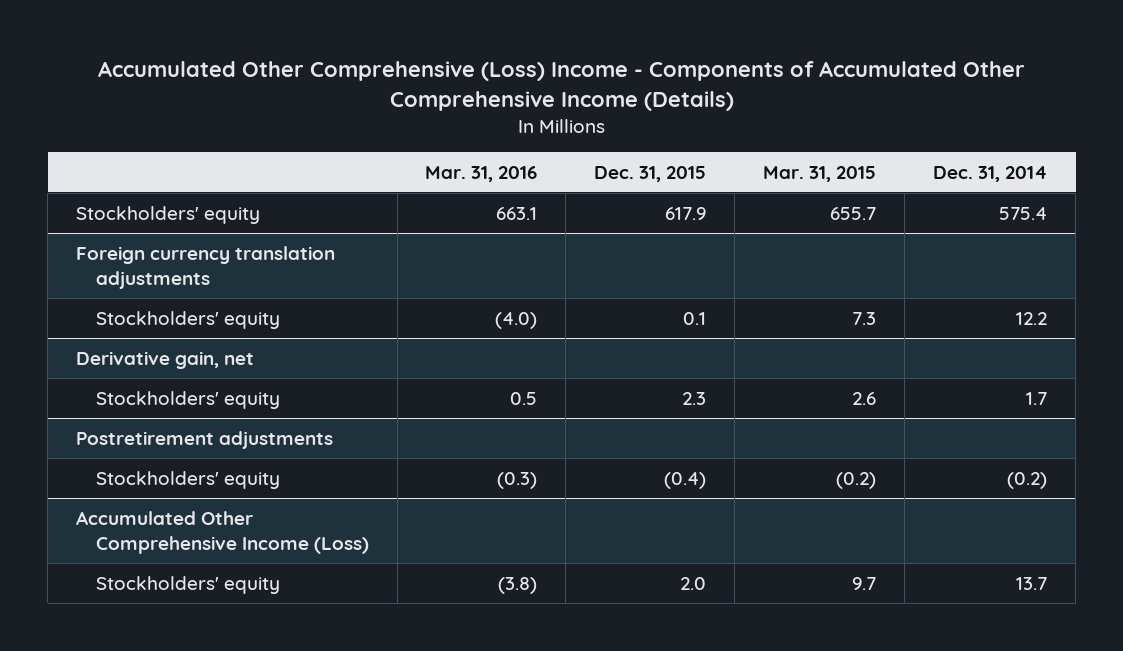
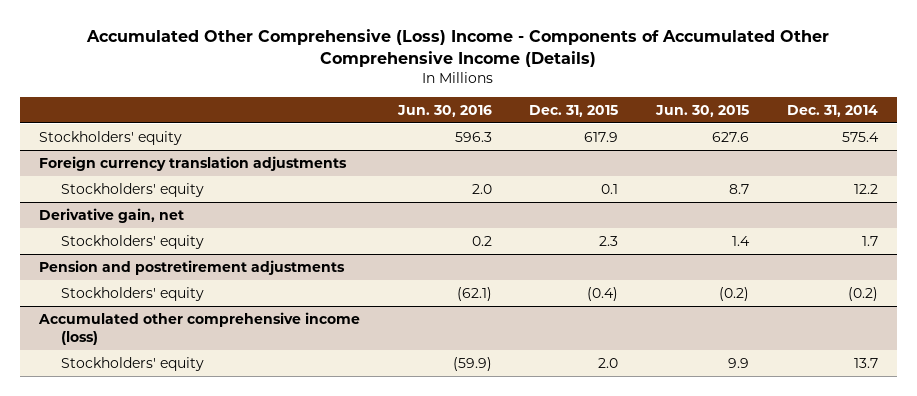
- | Mar. 31, 2016 | Dec. 31, 2015 | Mar. 31, 2015 | Dec. 31, 2014
+ | Jun. 30, 2016 | Dec. 31, 2015 | Jun. 30, 2015 | Dec. 31, 2014
- Postretirement adjustments
+ Pension and postretirement adjustments
- Accumulated Other Comprehensive Income (Loss)
+ Accumulated other comprehensive income (loss)

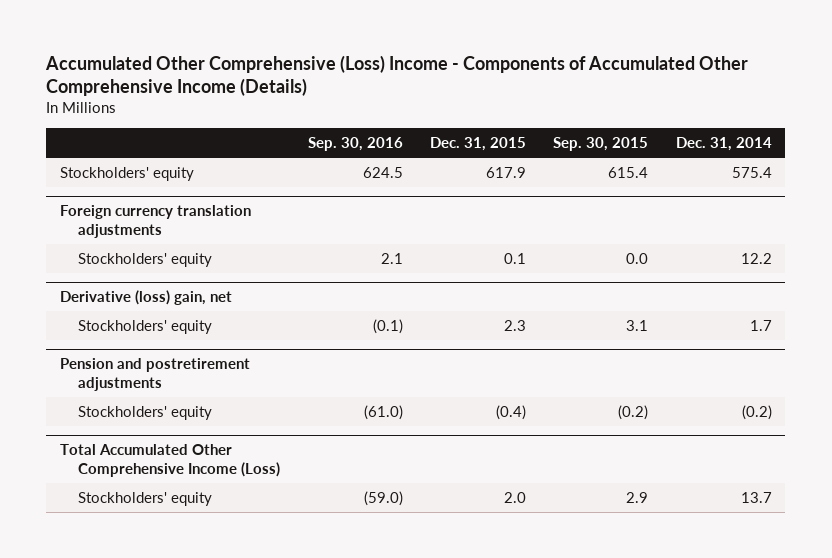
- | Jun. 30, 2016 | Dec. 31, 2015 | Jun. 30, 2015 | Dec. 31, 2014
+ | Sep. 30, 2016 | Dec. 31, 2015 | Sep. 30, 2015 | Dec. 31, 2014
- Derivative gain, net
+ Derivative (loss) gain, net
- Accumulated other comprehensive income (loss)
+ Total Accumulated Other Comprehensive Income (Loss)

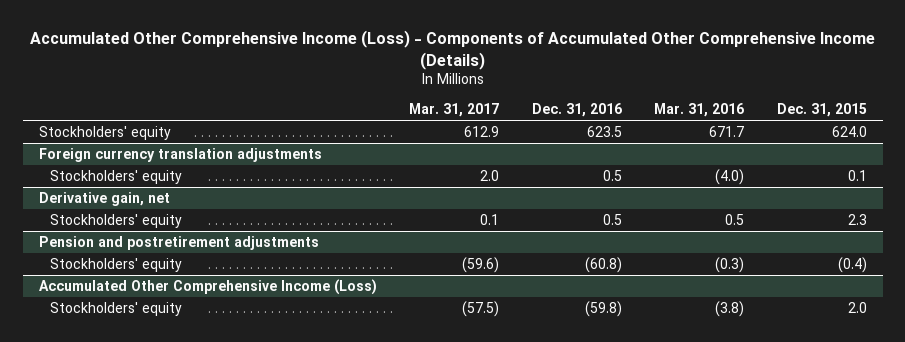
- Accumulated Other Comprehensive (Loss) Income - Components of Accumulated Other Comprehensive Income (Details)
+ Accumulated Other Comprehensive Income (Loss) - Components of Accumulated Other Comprehensive Income (Details)
- | Sep. 30, 2016 | Dec. 31, 2015 | Sep. 30, 2015 | Dec. 31, 2014
+ | Mar. 31, 2017 | Dec. 31, 2016 | Mar. 31, 2016 | Dec. 31, 2015
- Stockholders' equity | 624.5 | 617.9 | 615.4 | 575.4
+ Stockholders' equity | 612.9 | 623.5 | 671.7 | 624.0
- Derivative (loss) gain, net
+ Derivative gain, net
- Total Accumulated Other Comprehensive Income (Loss)
+ Accumulated Other Comprehensive Income (Loss)

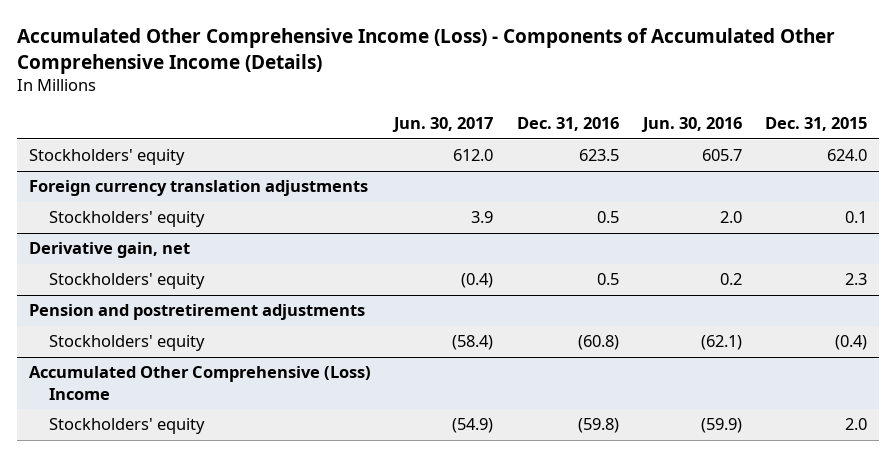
- | Mar. 31, 2017 | Dec. 31, 2016 | Mar. 31, 2016 | Dec. 31, 2015
+ | Jun. 30, 2017 | Dec. 31, 2016 | Jun. 30, 2016 | Dec. 31, 2015
- Accumulated Other Comprehensive Income (Loss)
+ Accumulated Other Comprehensive (Loss) Income

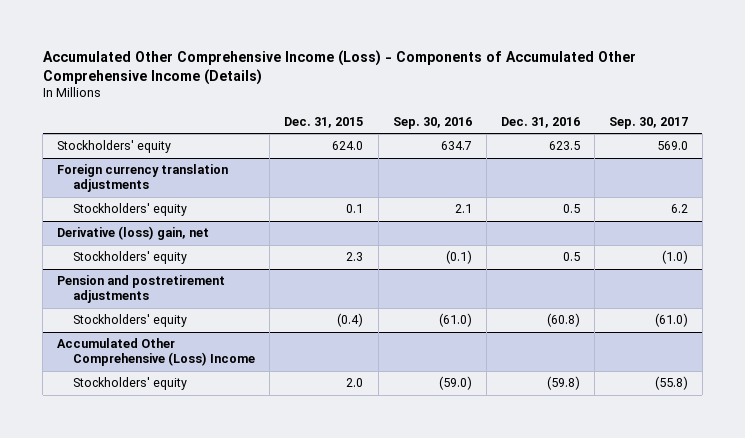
- | Jun. 30, 2017 | Dec. 31, 2016 | Jun. 30, 2016 | Dec. 31, 2015
+ | Dec. 31, 2015 | Sep. 30, 2016 | Dec. 31, 2016 | Sep. 30, 2017
- Derivative gain, net
+ Derivative (loss) gain, net

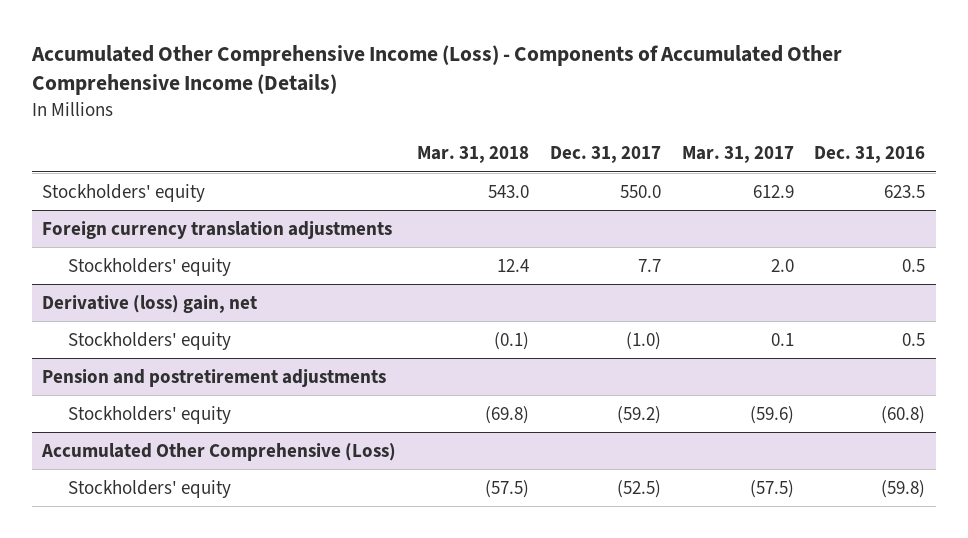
- | Dec. 31, 2015 | Sep. 30, 2016 | Dec. 31, 2016 | Sep. 30, 2017
+ | Mar. 31, 2018 | Dec. 31, 2017 | Mar. 31, 2017 | Dec. 31, 2016
- Accumulated Other Comprehensive (Loss) Income
+ Accumulated Other Comprehensive (Loss)

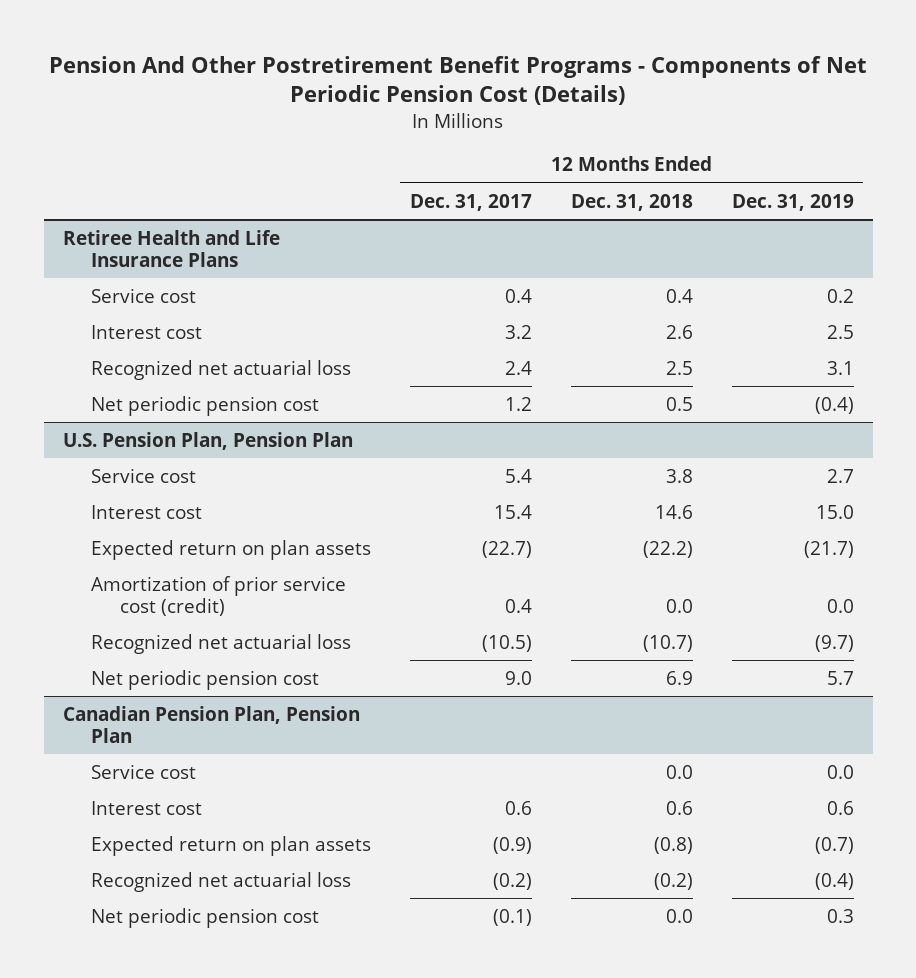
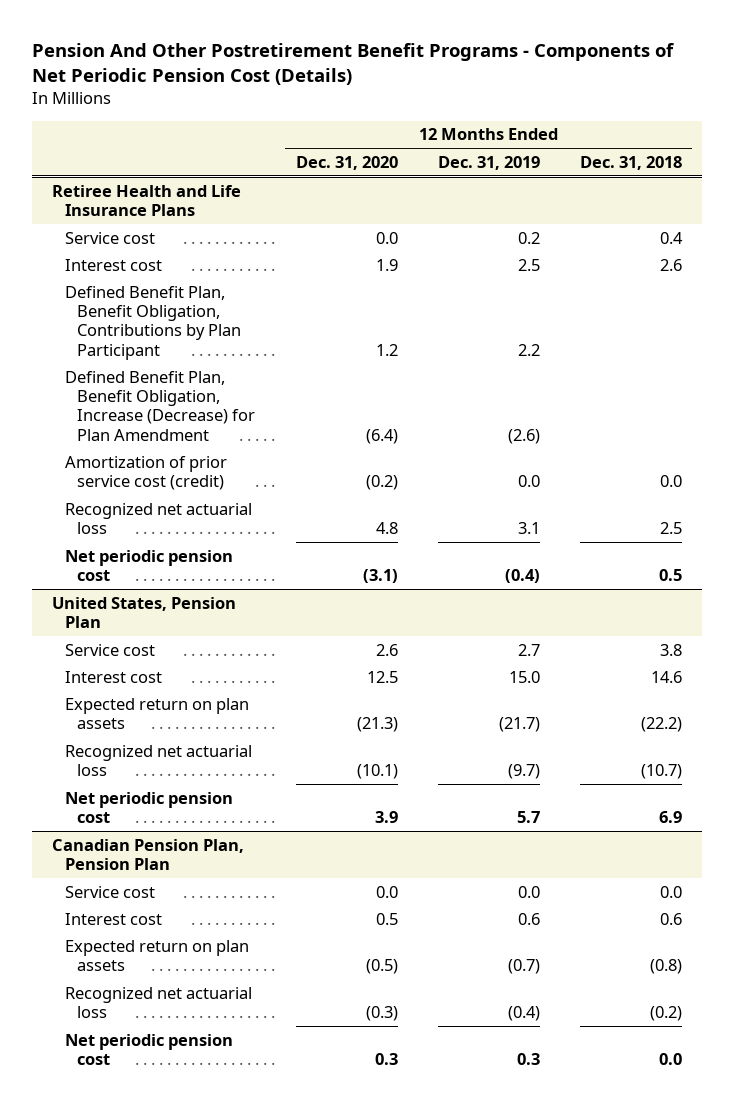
- | 12 Months Ended Dec. 31, 2017 | 12 Months Ended Dec. 31, 2018 | 12 Months Ended Dec. 31, 2019
+ | 12 Months Ended Dec. 31, 2020 | 12 Months Ended Dec. 31, 2019 | 12 Months Ended Dec. 31, 2018
@ Retiree Health and Life Insurance Plans
+ Defined Benefit Plan, Benefit Obligation, Contributions by Plan Participant | 1.2 | 2.2 |
+ Defined Benefit Plan, Benefit Obligation, Increase (Decrease) for Plan Amendment | (6.4) | (2.6) |
+ Amortization of prior service cost (credit) | (0.2) | 0.0 | 0.0
- U.S. Pension Plan, Pension Plan
+ United States, Pension Plan
- Amortization of prior service cost (credit) | 0.4 | 0.0 | 0.0

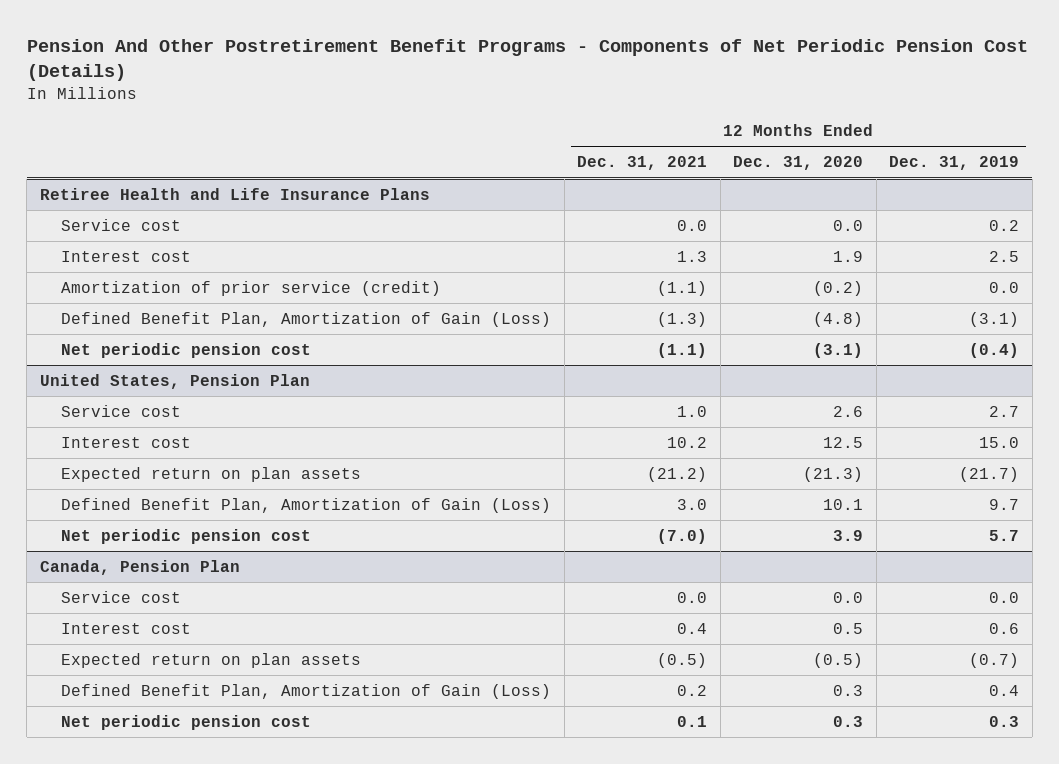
- | 12 Months Ended Dec. 31, 2020 | 12 Months Ended Dec. 31, 2019 | 12 Months Ended Dec. 31, 2018
+ | 12 Months Ended Dec. 31, 2021 | 12 Months Ended Dec. 31, 2020 | 12 Months Ended Dec. 31, 2019
@ Retiree Health and Life Insurance Plans
- Defined Benefit Plan, Benefit Obligation, Contributions by Plan Participant | 1.2 | 2.2 |
- Defined Benefit Plan, Benefit Obligation, Increase (Decrease) for Plan Amendment | (6.4) | (2.6) |
- Amortization of prior service cost (credit) | (0.2) | 0.0 | 0.0
- Recognized net actuarial loss | 4.8 | 3.1 | 2.5
+ Amortization of prior service (credit) | (1.1) | (0.2) | 0.0
+ Defined Benefit Plan, Amortization of Gain (Loss) | (1.3) | (4.8) | (3.1)
@ United States, Pension Plan
- Recognized net actuarial loss | (10.1) | (9.7) | (10.7)
+ Defined Benefit Plan, Amortization of Gain (Loss) | 3.0 | 10.1 | 9.7
- Canadian Pension Plan, Pension Plan
+ Canada, Pension Plan
- Recognized net actuarial loss | (0.3) | (0.4) | (0.2)
+ Defined Benefit Plan, Amortization of Gain (Loss) | 0.2 | 0.3 | 0.4

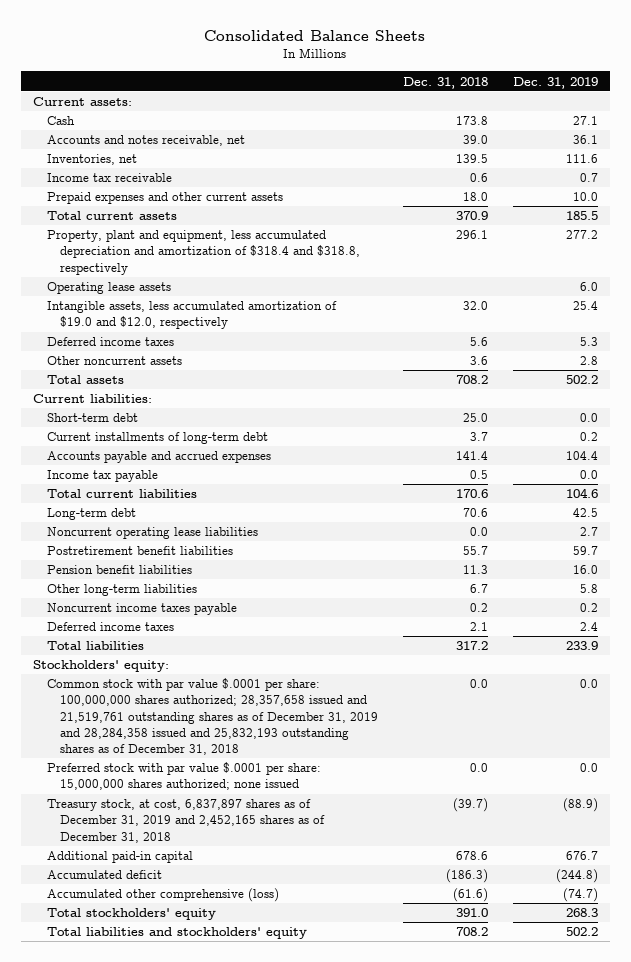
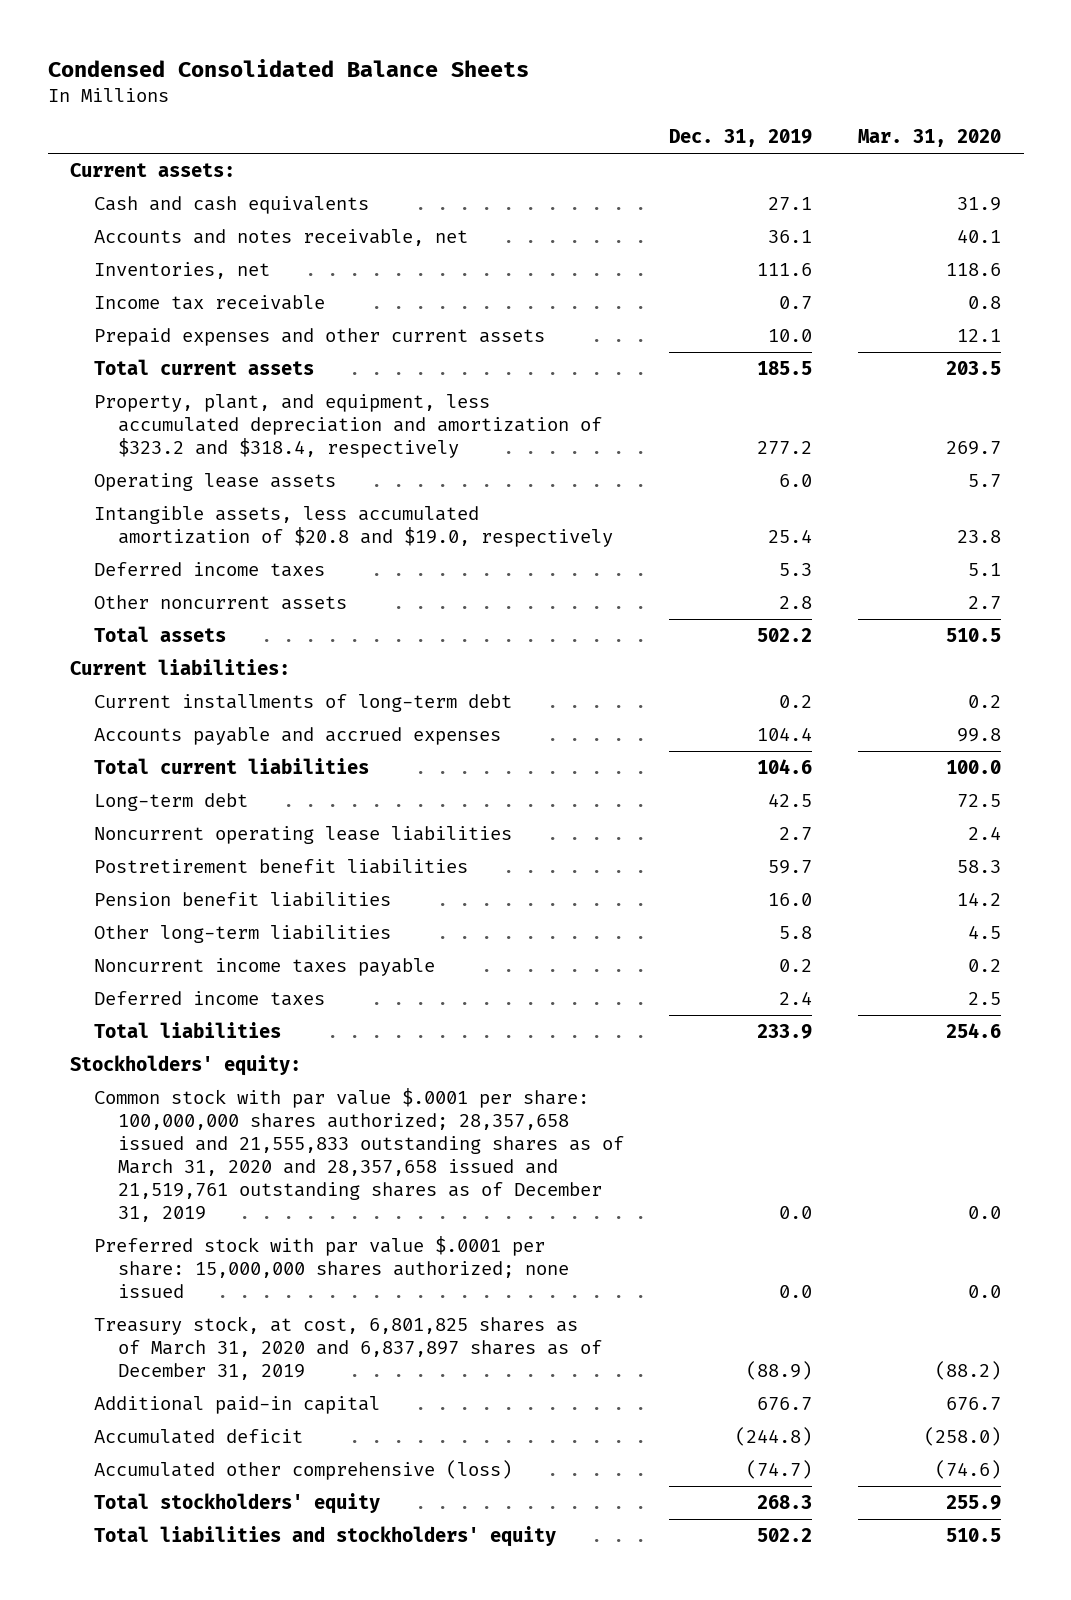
- Consolidated Balance Sheets
+ Condensed Consolidated Balance Sheets
- | Dec. 31, 2018 | Dec. 31, 2019
+ | Dec. 31, 2019 | Mar. 31, 2020
- Cash | 173.8 | 27.1
+ Cash and cash equivalents | 27.1 | 31.9
- Property, plant and equipment, less accumulated depreciation and amortization of $318.4 and $318.8, respectively | 296.1 | 277.2
+ Property, plant, and equipment, less accumulated depreciation and amortization of $323.2 and $318.4, respectively | 277.2 | 269.7
- Intangible assets, less accumulated amortization of $19.0 and $12.0, respectively | 32.0 | 25.4
+ Intangible assets, less accumulated amortization of $20.8 and $19.0, respectively | 25.4 | 23.8
- Short-term debt | 25.0 | 0.0
- Income tax payable | 0.5 | 0.0
- Common stock with par value $.0001 per share: 100,000,000 shares authorized; 28,357,658 issued and 21,519,761 outstanding shares as of December 31, 2019 and 28,284,358 issued and 25,832,193 outstanding shares as of December 31, 2018 | 0.0 | 0.0
+ Common stock with par value $.0001 per share: 100,000,000 shares authorized; 28,357,658 issued and 21,555,833 outstanding shares as of March 31, 2020 and 28,357,658 issued and 21,519,761 outstanding shares as of December 31, 2019 | 0.0 | 0.0
- Treasury stock, at cost, 6,837,897 shares as of December 31, 2019 and 2,452,165 shares as of December 31, 2018 | (39.7) | (88.9)
+ Treasury stock, at cost, 6,801,825 shares as of March 31, 2020 and 6,837,897 shares as of December 31, 2019 | (88.9) | (88.2)

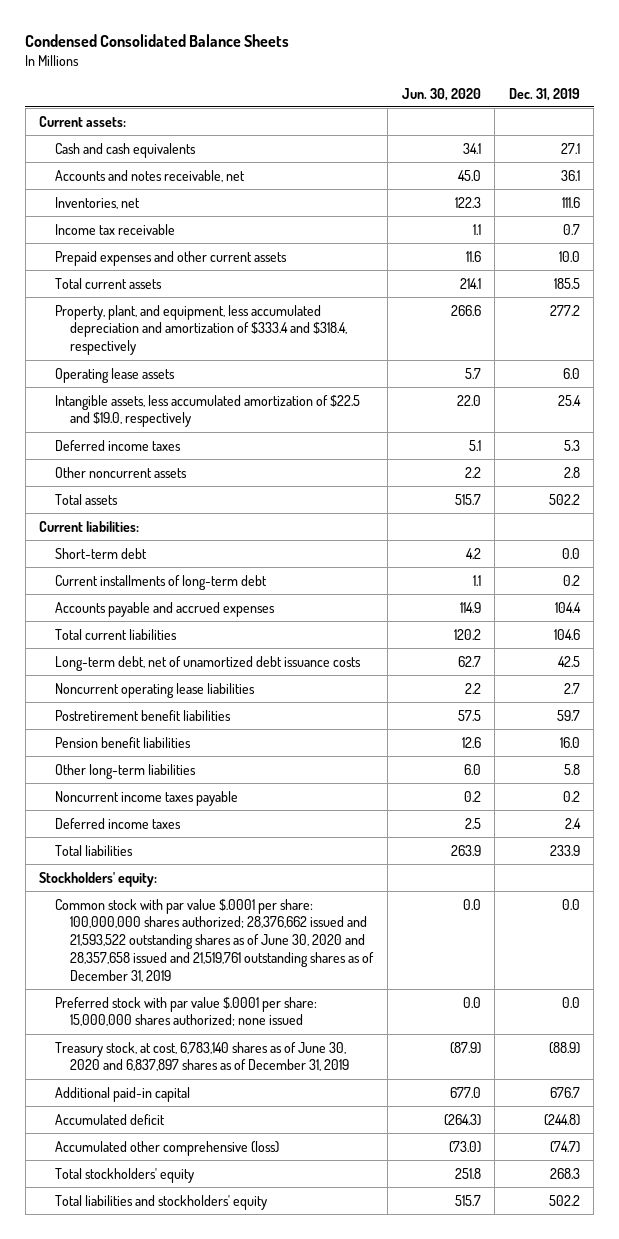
- | Dec. 31, 2019 | Mar. 31, 2020
+ | Jun. 30, 2020 | Dec. 31, 2019
- Property, plant, and equipment, less accumulated depreciation and amortization of $323.2 and $318.4, respectively | 277.2 | 269.7
+ Property, plant, and equipment, less accumulated depreciation and amortization of $333.4 and $318.4, respectively | 266.6 | 277.2
- Intangible assets, less accumulated amortization of $20.8 and $19.0, respectively | 25.4 | 23.8
+ Intangible assets, less accumulated amortization of $22.5 and $19.0, respectively | 22.0 | 25.4
+ Short-term debt | 4.2 | 0.0
- Long-term debt | 42.5 | 72.5
+ Long-term debt, net of unamortized debt issuance costs | 62.7 | 42.5
- Common stock with par value $.0001 per share: 100,000,000 shares authorized; 28,357,658 issued and 21,555,833 outstanding shares as of March 31, 2020 and 28,357,658 issued and 21,519,761 outstanding shares as of December 31, 2019 | 0.0 | 0.0
+ Common stock with par value $.0001 per share: 100,000,000 shares authorized; 28,376,662 issued and 21,593,522 outstanding shares as of June 30, 2020 and 28,357,658 issued and 21,519,761 outstanding shares as of December 31, 2019 | 0.0 | 0.0
- Treasury stock, at cost, 6,801,825 shares as of March 31, 2020 and 6,837,897 shares as of December 31, 2019 | (88.9) | (88.2)
+ Treasury stock, at cost, 6,783,140 shares as of June 30, 2020 and 6,837,897 shares as of December 31, 2019 | (87.9) | (88.9)

